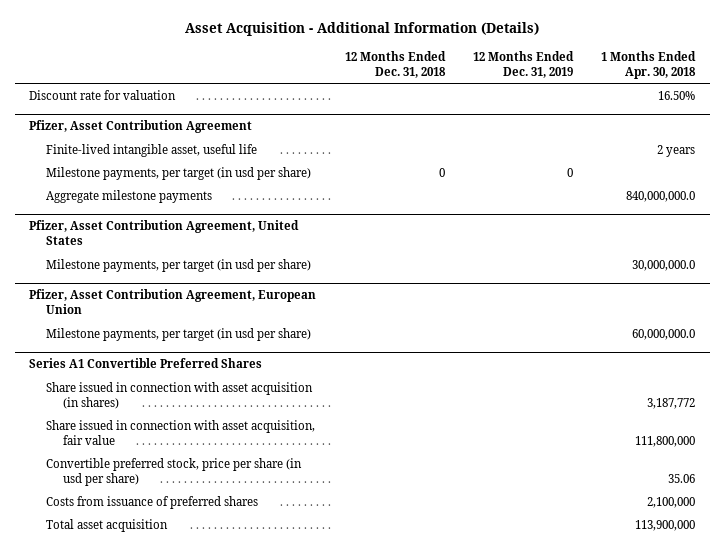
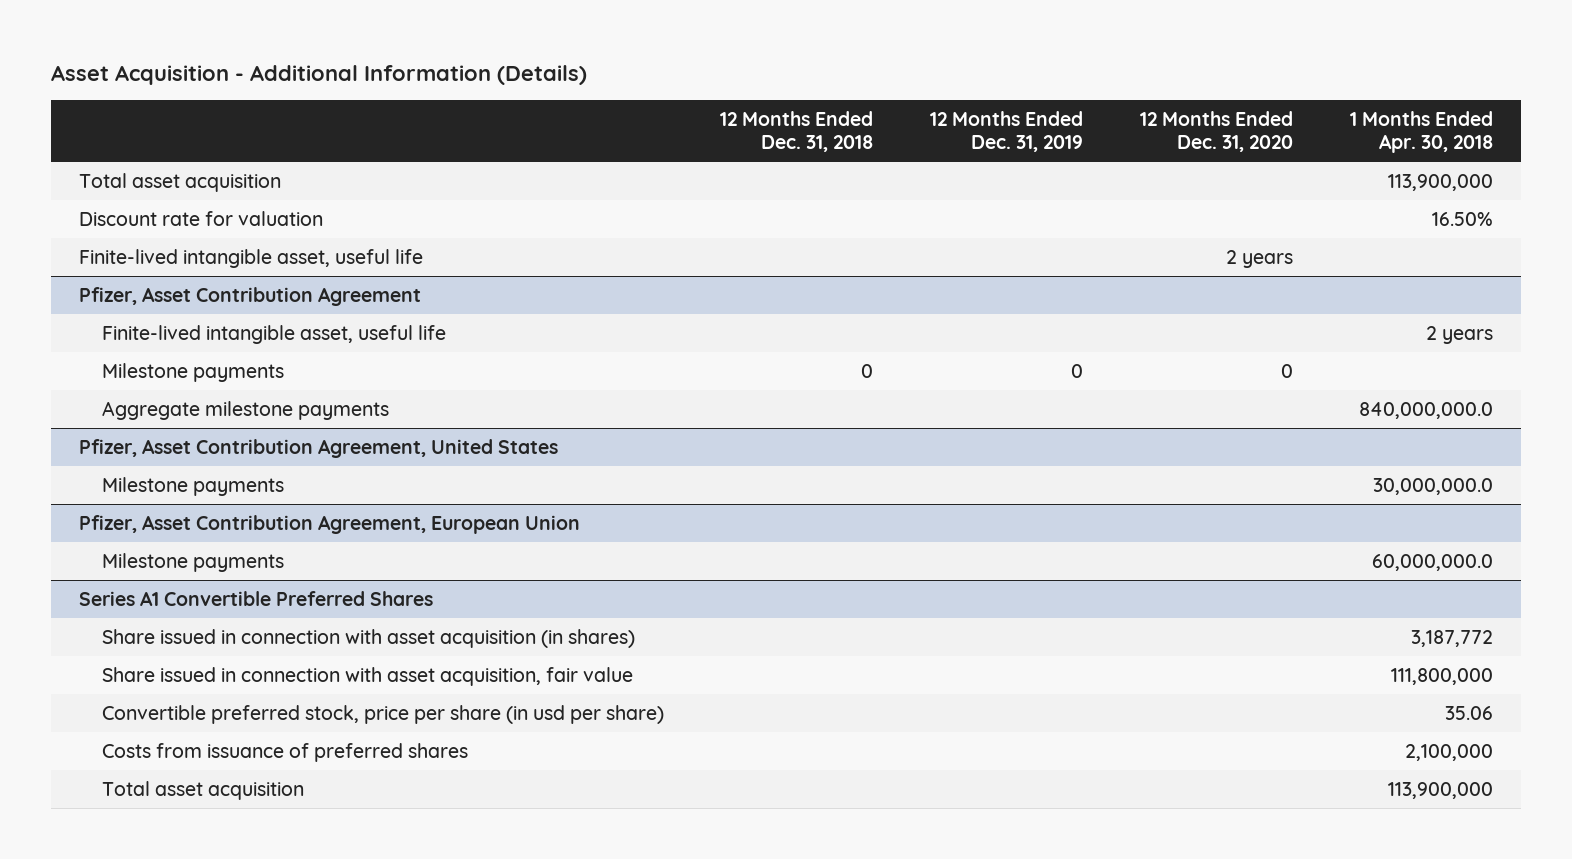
- | 12 Months Ended Dec. 31, 2018 | 12 Months Ended Dec. 31, 2019 | 1 Months Ended Apr. 30, 2018
+ | 12 Months Ended Dec. 31, 2018 | 12 Months Ended Dec. 31, 2019 | 12 Months Ended Dec. 31, 2020 | 1 Months Ended Apr. 30, 2018
+ Total asset acquisition | | | | 113,900,000
+ Finite-lived intangible asset, useful life | | | 2 years |
@ Pfizer, Asset Contribution Agreement
- Milestone payments, per target (in usd per share) | 0 | 0 |
+ Milestone payments | 0 | 0 | 0 |
@ Pfizer, Asset Contribution Agreement, United States
- Milestone payments, per target (in usd per share) | | | 30,000,000.0
+ Milestone payments | | | | 30,000,000.0
@ Pfizer, Asset Contribution Agreement, European Union
- Milestone payments, per target (in usd per share) | | | 60,000,000.0
+ Milestone payments | | | | 60,000,000.0

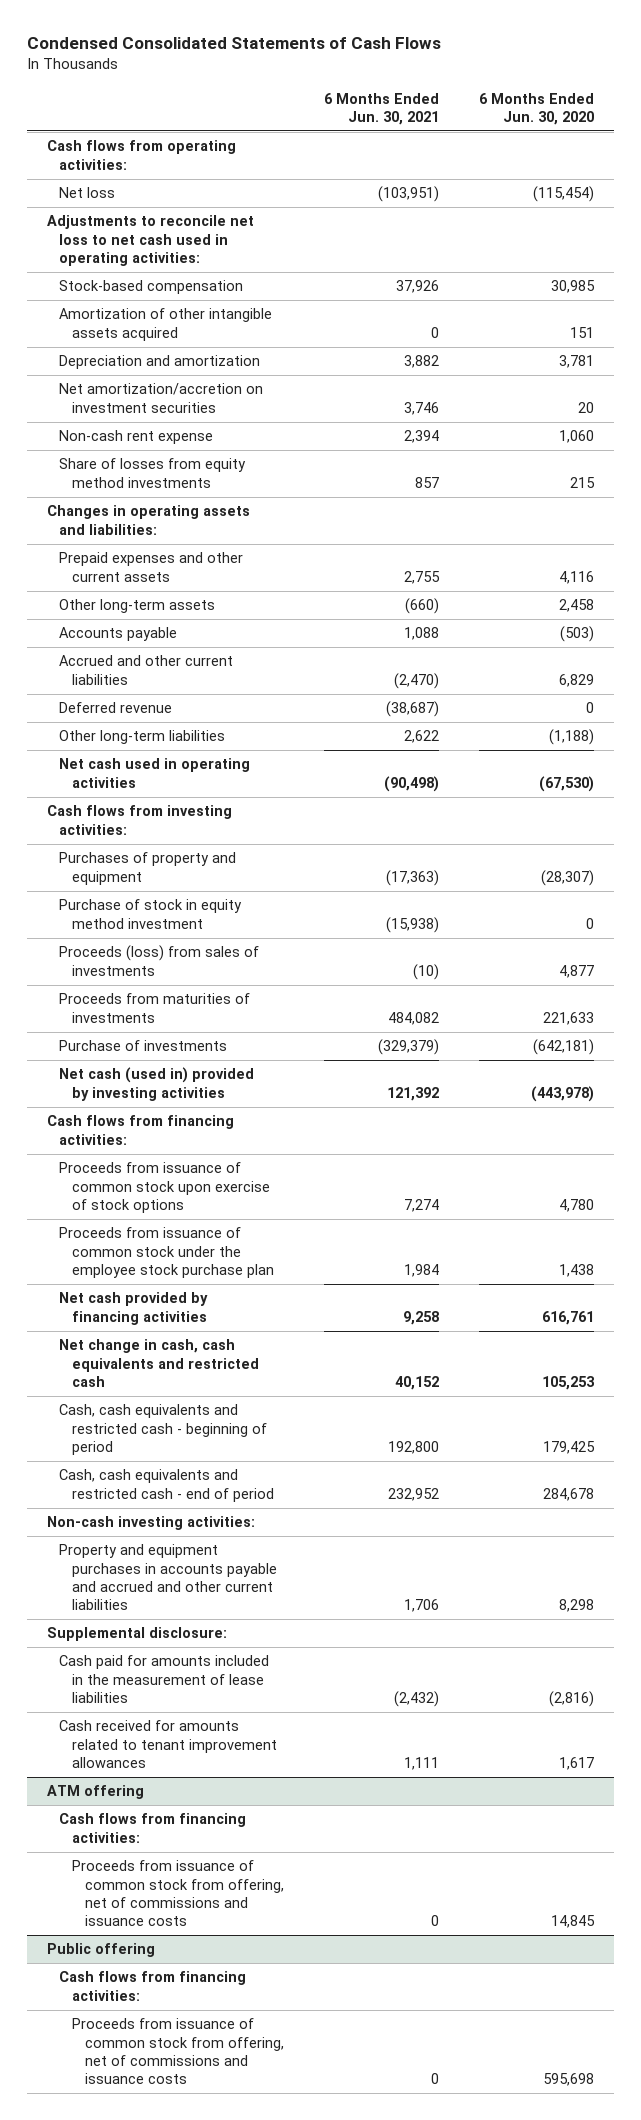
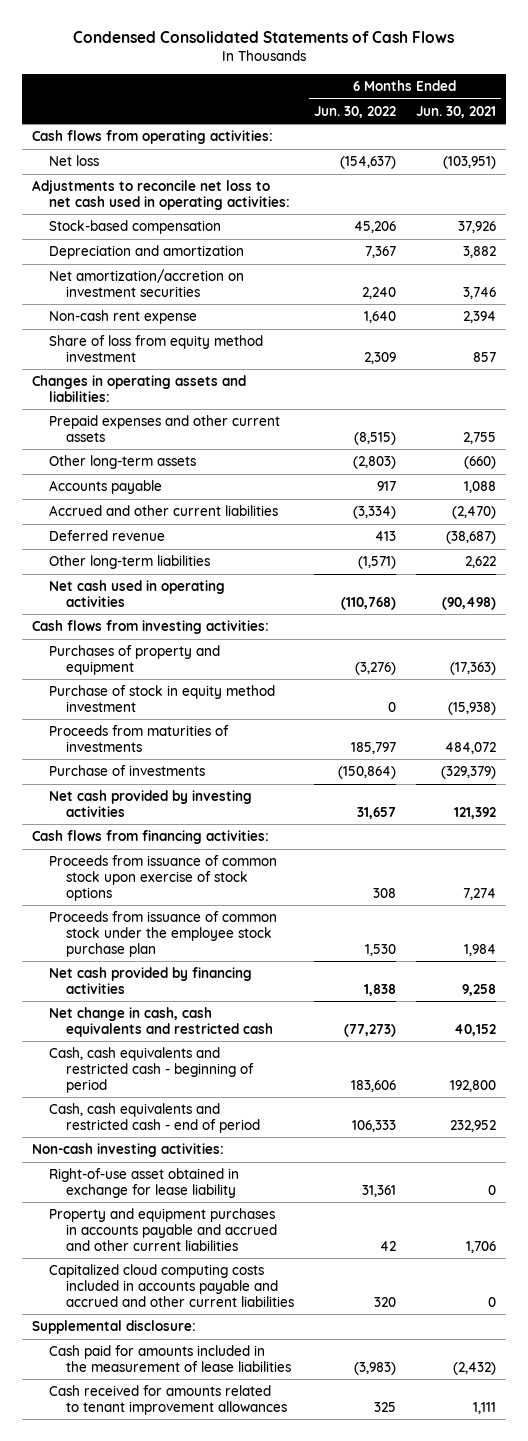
- | 6 Months Ended Jun. 30, 2021 | 6 Months Ended Jun. 30, 2020
+ | 6 Months Ended Jun. 30, 2022 | 6 Months Ended Jun. 30, 2021
- Amortization of other intangible assets acquired | 0 | 151
- Share of losses from equity method investments | 857 | 215
+ Share of loss from equity method investment | 2,309 | 857
- Proceeds (loss) from sales of investments | (10) | 4,877
- Proceeds from maturities of investments | 484,082 | 221,633
+ Proceeds from maturities of investments | 185,797 | 484,072
- Net cash (used in) provided by investing activities | 121,392 | (443,978)
+ Net cash provided by investing activities | 31,657 | 121,392
+ Right-of-use asset obtained in exchange for lease liability | 31,361 | 0
+ Capitalized cloud computing costs included in accounts payable and accrued and other current liabilities | 320 | 0
- ATM offering
- Cash flows from financing activities:
- Proceeds from issuance of common stock from offering, net of commissions and issuance costs | 0 | 14,845
- Public offering
- Cash flows from financing activities:
- Proceeds from issuance of common stock from offering, net of commissions and issuance costs | 0 | 595,698

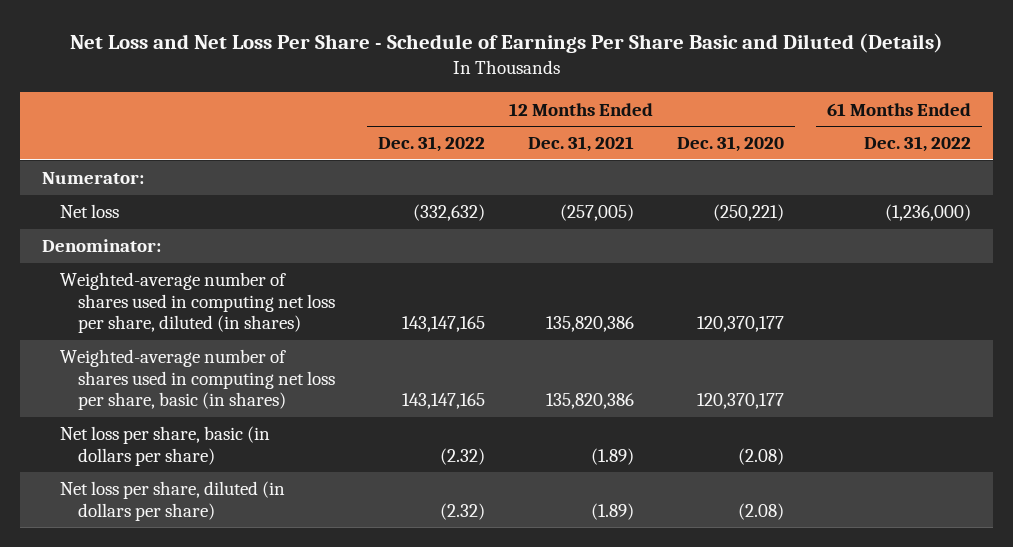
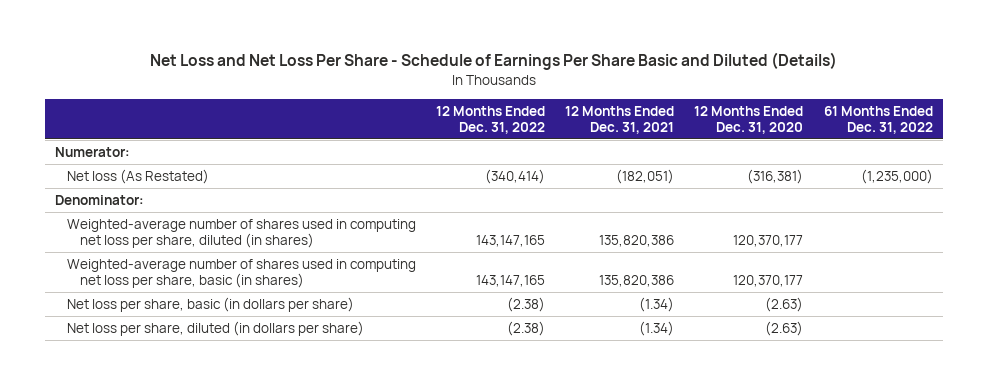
- Net loss | (332,632) | (257,005) | (250,221) | (1,236,000)
+ Net loss (As Restated) | (340,414) | (182,051) | (316,381) | (1,235,000)
- Net loss per share, basic (in dollars per share) | (2.32) | (1.89) | (2.08) |
- Net loss per share, diluted (in dollars per share) | (2.32) | (1.89) | (2.08) |
+ Net loss per share, basic (in dollars per share) | (2.38) | (1.34) | (2.63) |
+ Net loss per share, diluted (in dollars per share) | (2.38) | (1.34) | (2.63) |

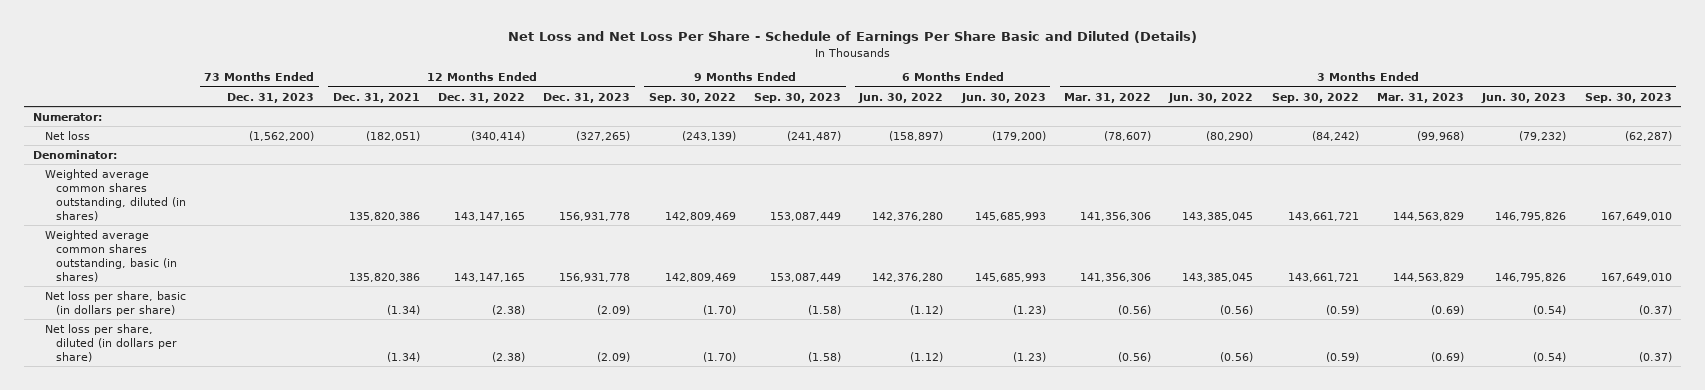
- | 12 Months Ended Dec. 31, 2022 | 12 Months Ended Dec. 31, 2021 | 12 Months Ended Dec. 31, 2020 | 61 Months Ended Dec. 31, 2022
+ | 73 Months Ended Dec. 31, 2023 | 12 Months Ended Dec. 31, 2021 | 12 Months Ended Dec. 31, 2022 | 12 Months Ended Dec. 31, 2023 | 9 Months Ended Sep. 30, 2022 | 9 Months Ended Sep. 30, 2023 | 6 Months Ended Jun. 30, 2022 | 6 Months Ended Jun. 30, 2023 | 3 Months Ended Mar. 31, 2022 | 3 Months Ended Jun. 30, 2022 | 3 Months Ended Sep. 30, 2022 | 3 Months Ended Mar. 31, 2023 | 3 Months Ended Jun. 30, 2023 | 3 Months Ended Sep. 30, 2023
- Net loss (As Restated) | (340,414) | (182,051) | (316,381) | (1,235,000)
+ Net loss | (1,562,200) | (182,051) | (340,414) | (327,265) | (243,139) | (241,487) | (158,897) | (179,200) | (78,607) | (80,290) | (84,242) | (99,968) | (79,232) | (62,287)
- Weighted-average number of shares used in computing net loss per share, diluted (in shares) | 143,147,165 | 135,820,386 | 120,370,177 |
- Weighted-average number of shares used in computing net loss per share, basic (in shares) | 143,147,165 | 135,820,386 | 120,370,177 |
+ Weighted average common shares outstanding, diluted (in shares) | | 135,820,386 | 143,147,165 | 156,931,778 | 142,809,469 | 153,087,449 | 142,376,280 | 145,685,993 | 141,356,306 | 143,385,045 | 143,661,721 | 144,563,829 | 146,795,826 | 167,649,010
+ Weighted average common shares outstanding, basic (in shares) | | 135,820,386 | 143,147,165 | 156,931,778 | 142,809,469 | 153,087,449 | 142,376,280 | 145,685,993 | 141,356,306 | 143,385,045 | 143,661,721 | 144,563,829 | 146,795,826 | 167,649,010

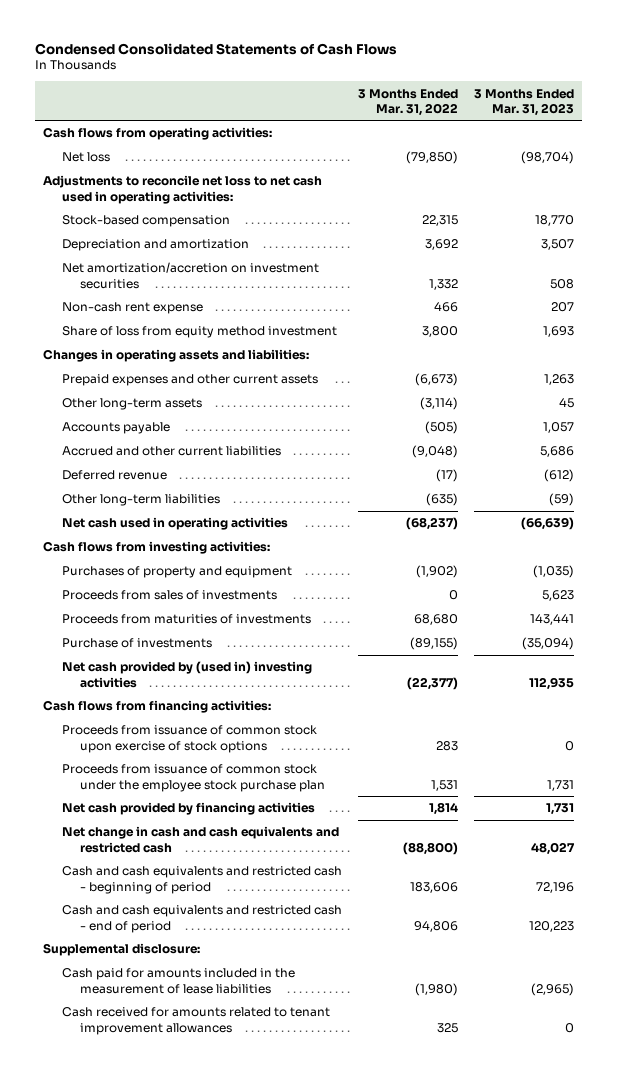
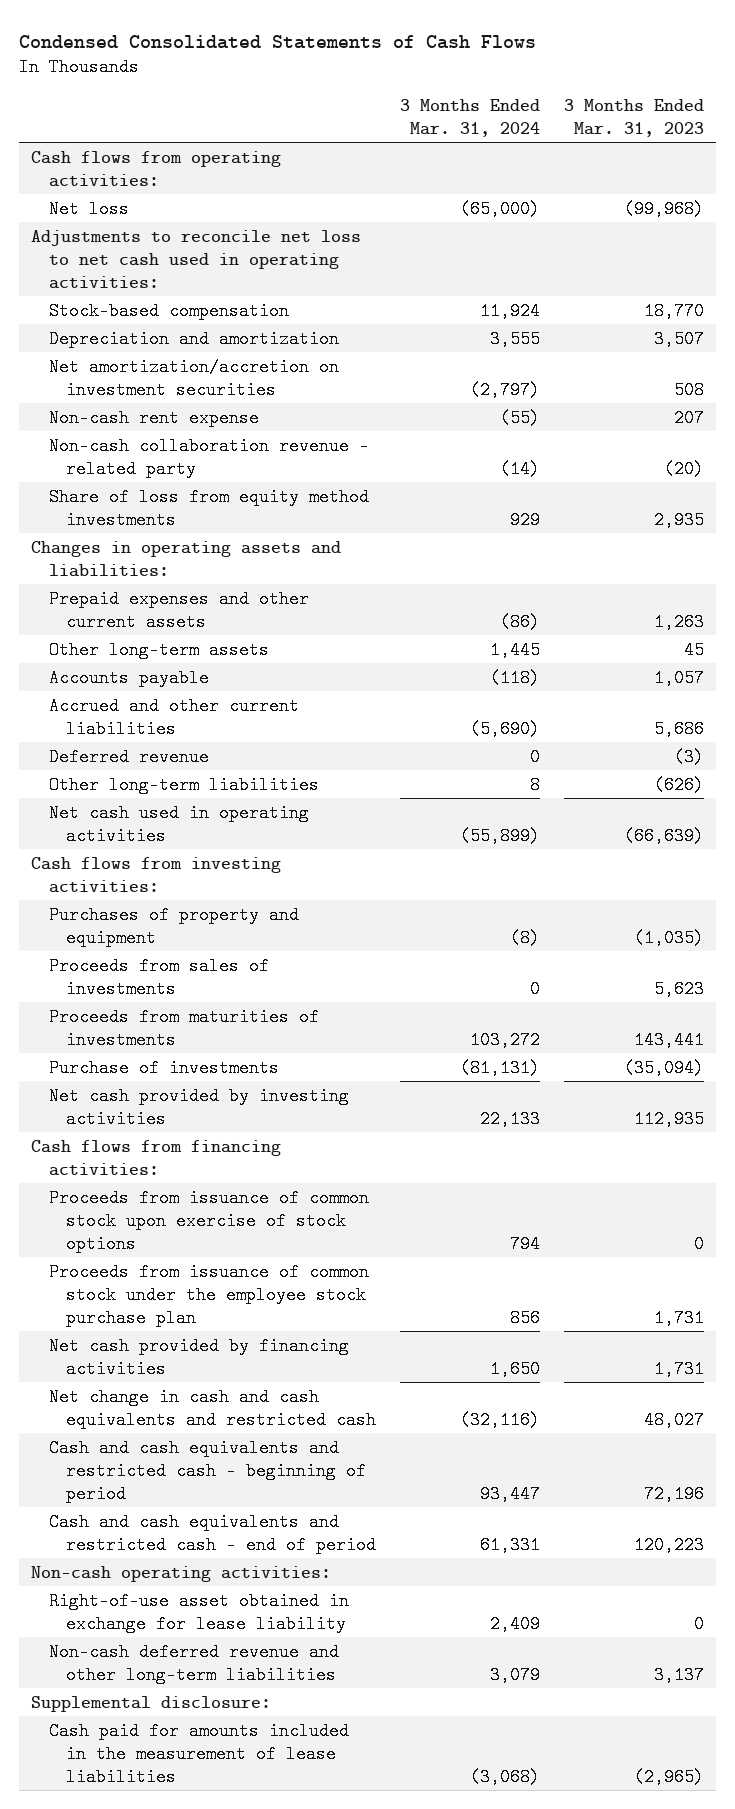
- | 3 Months Ended Mar. 31, 2022 | 3 Months Ended Mar. 31, 2023
+ | 3 Months Ended Mar. 31, 2024 | 3 Months Ended Mar. 31, 2023
- Net loss | (79,850) | (98,704)
+ Net loss | (65,000) | (99,968)
- Share of loss from equity method investment | 3,800 | 1,693
+ Non-cash collaboration revenue - related party | (14) | (20)
+ Share of loss from equity method investments | 929 | 2,935
- Deferred revenue | (17) | (612)
- Other long-term liabilities | (635) | (59)
+ Deferred revenue | 0 | (3)
+ Other long-term liabilities | 8 | (626)
- Net cash provided by (used in) investing activities | (22,377) | 112,935
+ Net cash provided by investing activities | 22,133 | 112,935
+ Non-cash operating activities:
+ Right-of-use asset obtained in exchange for lease liability | 2,409 | 0
+ Non-cash deferred revenue and other long-term liabilities | 3,079 | 3,137
- Cash received for amounts related to tenant improvement allowances | 325 | 0

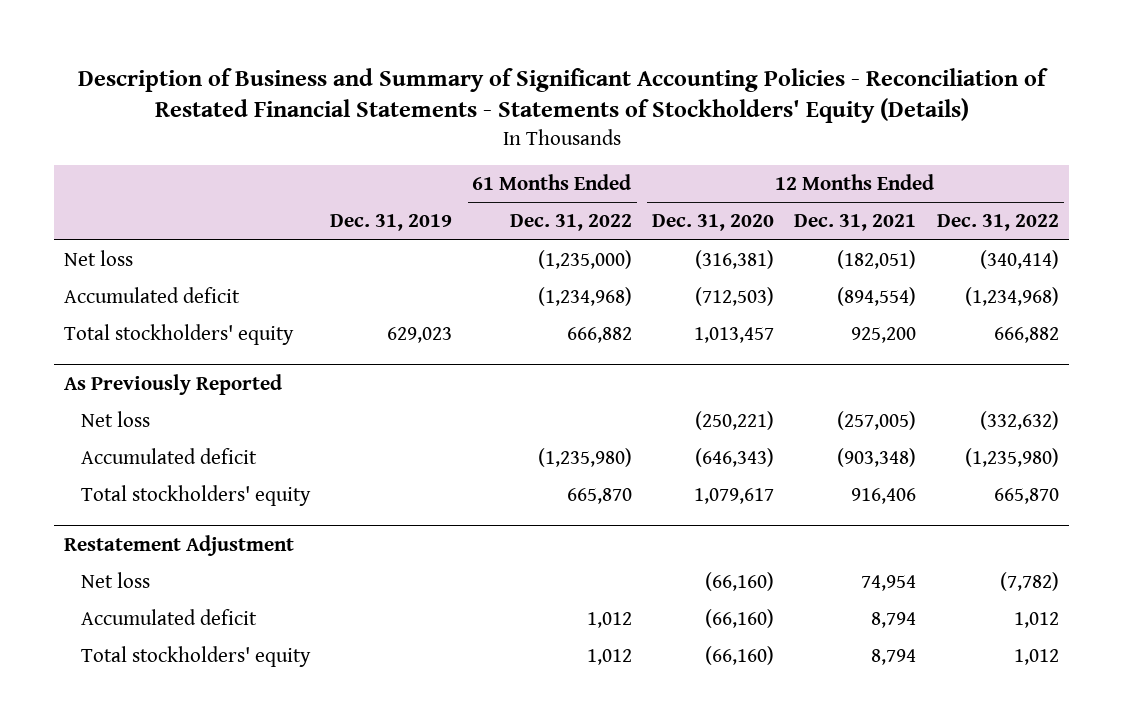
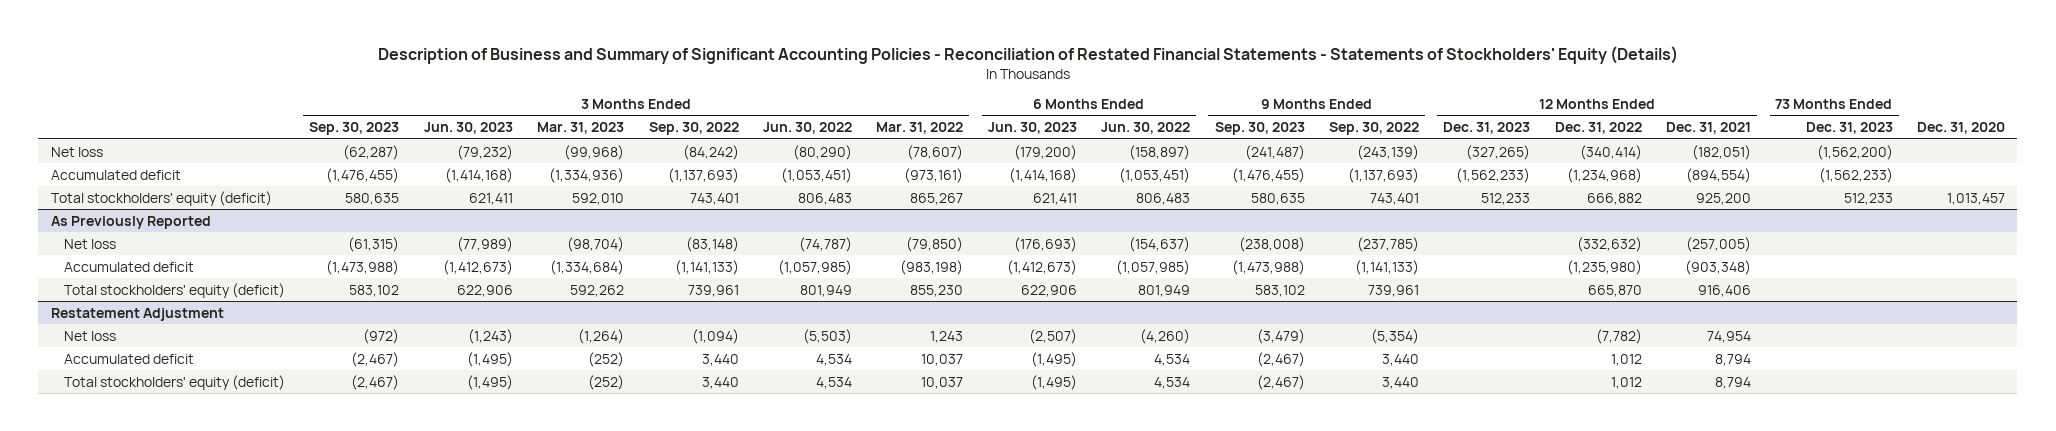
- | Dec. 31, 2019 | 61 Months Ended Dec. 31, 2022 | 12 Months Ended Dec. 31, 2020 | 12 Months Ended Dec. 31, 2021 | 12 Months Ended Dec. 31, 2022
+ | 3 Months Ended Sep. 30, 2023 | 3 Months Ended Jun. 30, 2023 | 3 Months Ended Mar. 31, 2023 | 3 Months Ended Sep. 30, 2022 | 3 Months Ended Jun. 30, 2022 | 3 Months Ended Mar. 31, 2022 | 6 Months Ended Jun. 30, 2023 | 6 Months Ended Jun. 30, 2022 | 9 Months Ended Sep. 30, 2023 | 9 Months Ended Sep. 30, 2022 | 12 Months Ended Dec. 31, 2023 | 12 Months Ended Dec. 31, 2022 | 12 Months Ended Dec. 31, 2021 | 73 Months Ended Dec. 31, 2023 | Dec. 31, 2020
- Total stockholders' equity | 629,023 | 666,882 | 1,013,457 | 925,200 | 666,882
+ Total stockholders' equity (deficit) | 580,635 | 621,411 | 592,010 | 743,401 | 806,483 | 865,267 | 621,411 | 806,483 | 580,635 | 743,401 | 512,233 | 666,882 | 925,200 | 512,233 | 1,013,457
@ As Previously Reported
- Total stockholders' equity | | 665,870 | 1,079,617 | 916,406 | 665,870
+ Total stockholders' equity (deficit) | 583,102 | 622,906 | 592,262 | 739,961 | 801,949 | 855,230 | 622,906 | 801,949 | 583,102 | 739,961 | | 665,870 | 916,406 | |
@ Restatement Adjustment
- Total stockholders' equity | | 1,012 | (66,160) | 8,794 | 1,012
+ Total stockholders' equity (deficit) | (2,467) | (1,495) | (252) | 3,440 | 4,534 | 10,037 | (1,495) | 4,534 | (2,467) | 3,440 | | 1,012 | 8,794 | |

